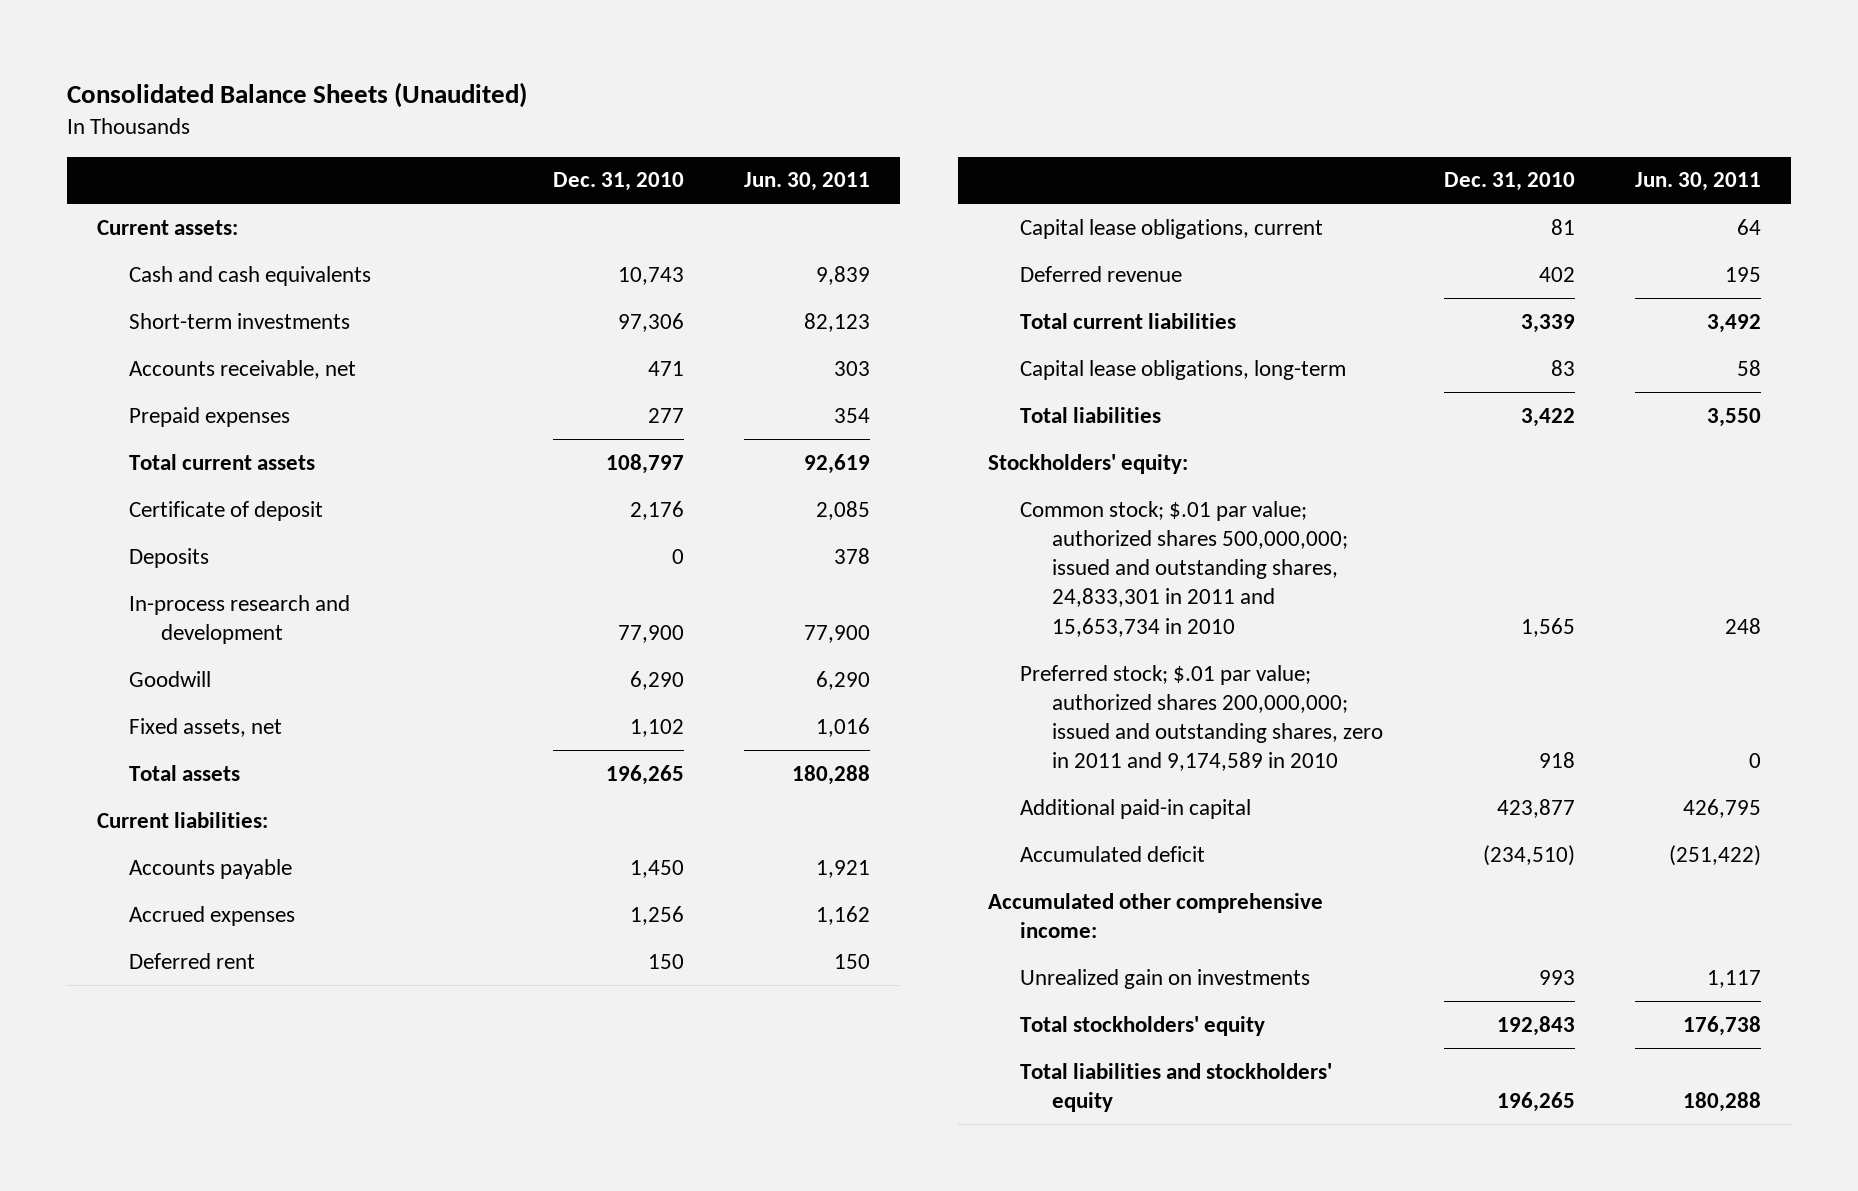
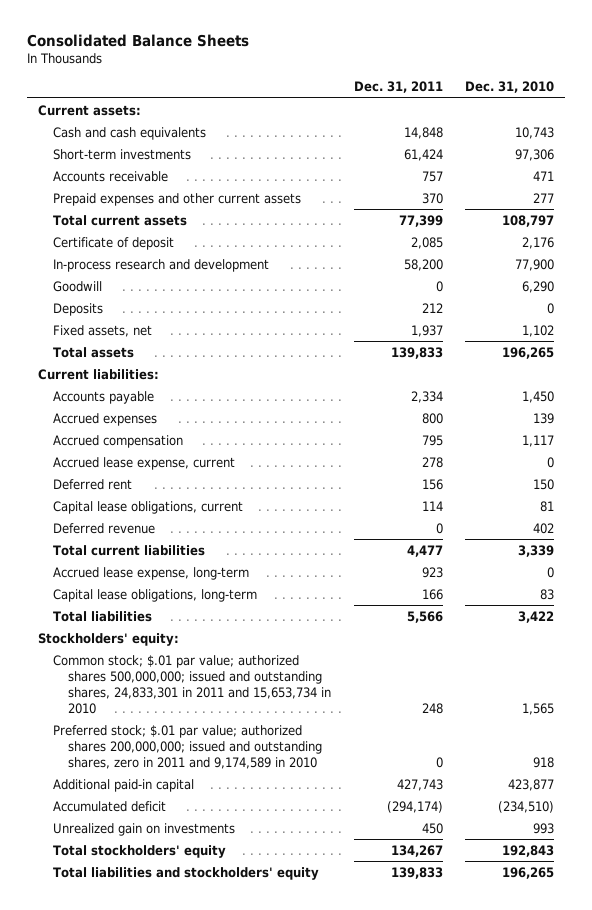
- Consolidated Balance Sheets (Unaudited)
+ Consolidated Balance Sheets
- | Dec. 31, 2010 | Jun. 30, 2011
+ | Dec. 31, 2011 | Dec. 31, 2010
- Accounts receivable, net | 471 | 303
- Prepaid expenses | 277 | 354
+ Accounts receivable | 757 | 471
+ Prepaid expenses and other current assets | 370 | 277
moved down: Deposits | 212 | 0
- Accrued expenses | 1,256 | 1,162
+ Accrued expenses | 800 | 139
+ Accrued compensation | 795 | 1,117
+ Accrued lease expense, current | 278 | 0
+ Accrued lease expense, long-term | 923 | 0
- Accumulated other comprehensive income:

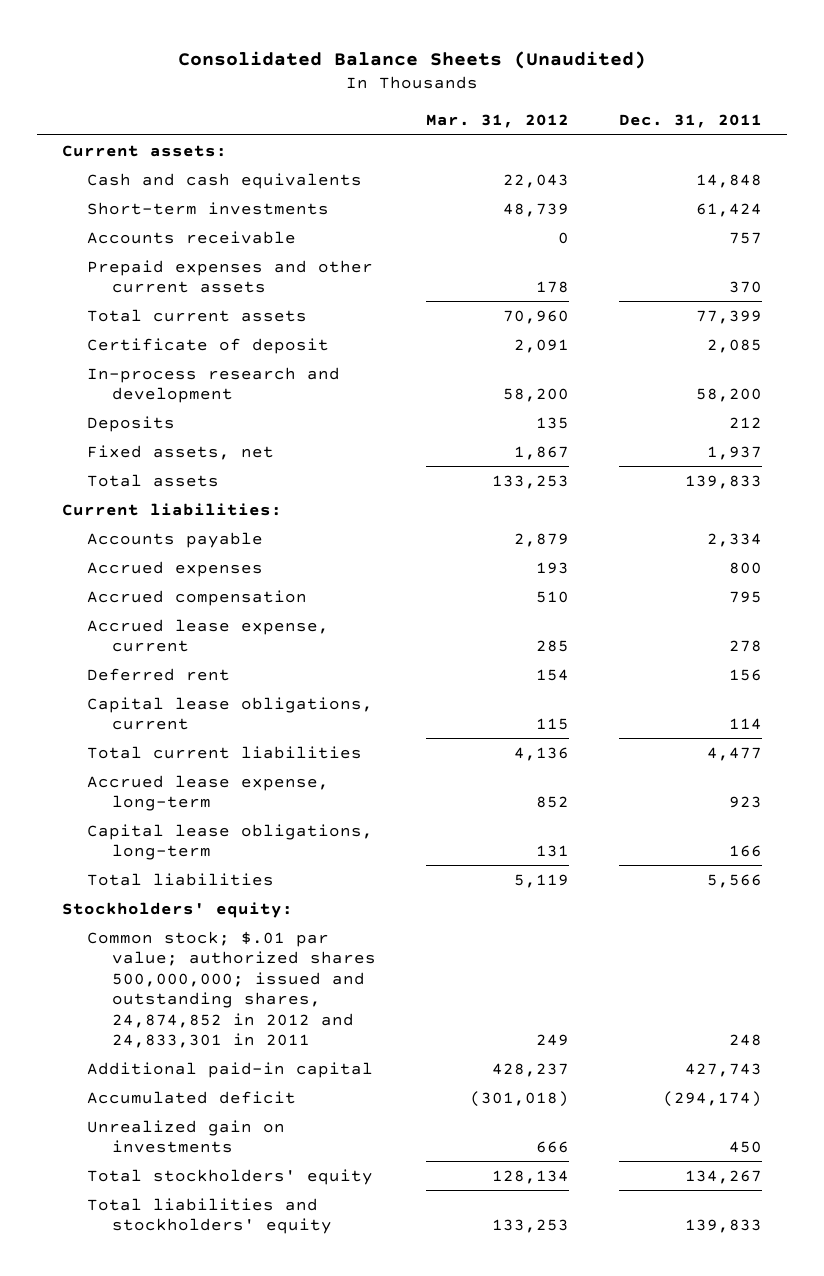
- Consolidated Balance Sheets
+ Consolidated Balance Sheets (Unaudited)
- | Dec. 31, 2011 | Dec. 31, 2010
+ | Mar. 31, 2012 | Dec. 31, 2011
- Goodwill | 0 | 6,290
- Deferred revenue | 0 | 402
- Common stock; $.01 par value; authorized shares 500,000,000; issued and outstanding shares, 24,833,301 in 2011 and 15,653,734 in 2010 | 248 | 1,565
- Preferred stock; $.01 par value; authorized shares 200,000,000; issued and outstanding shares, zero in 2011 and 9,174,589 in 2010 | 0 | 918
+ Common stock; $.01 par value; authorized shares 500,000,000; issued and outstanding shares, 24,874,852 in 2012 and 24,833,301 in 2011 | 249 | 248

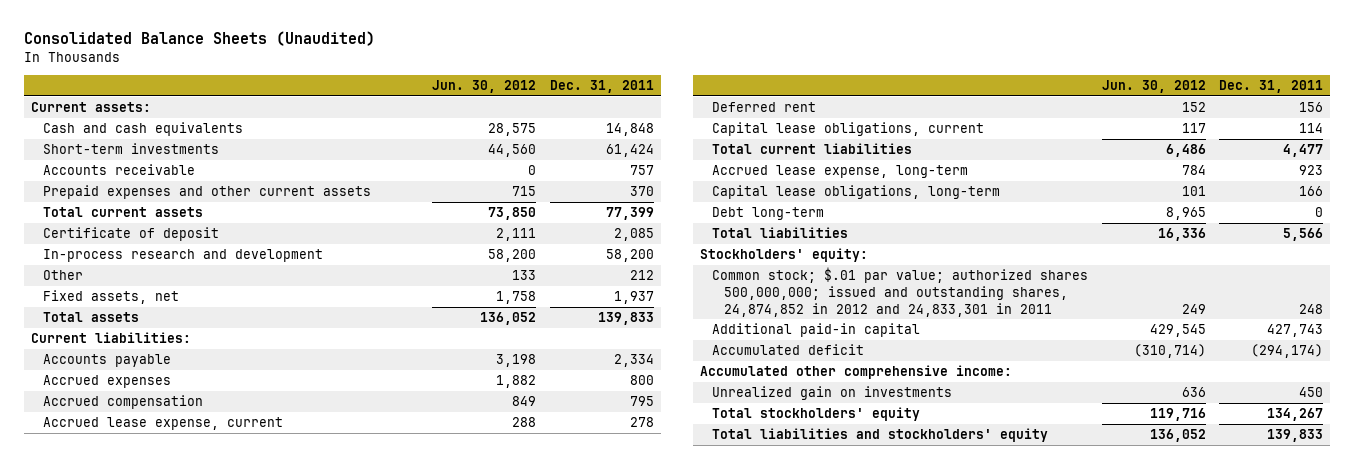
- | Mar. 31, 2012 | Dec. 31, 2011
+ | Jun. 30, 2012 | Dec. 31, 2011
- Deposits | 135 | 212
+ Other | 133 | 212
+ Debt long-term | 8,965 | 0
+ Accumulated other comprehensive income:

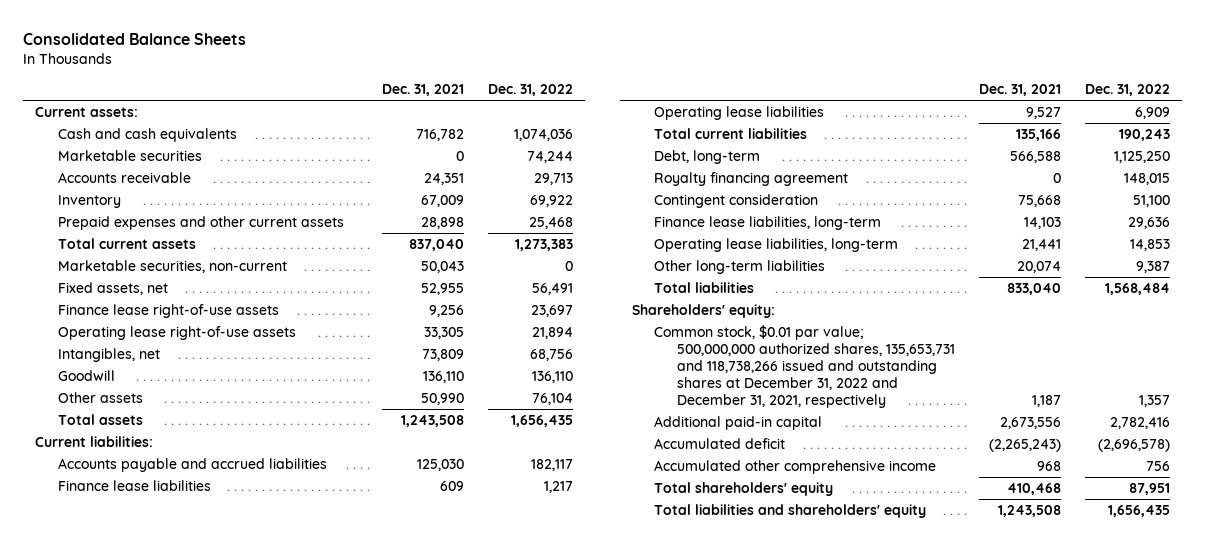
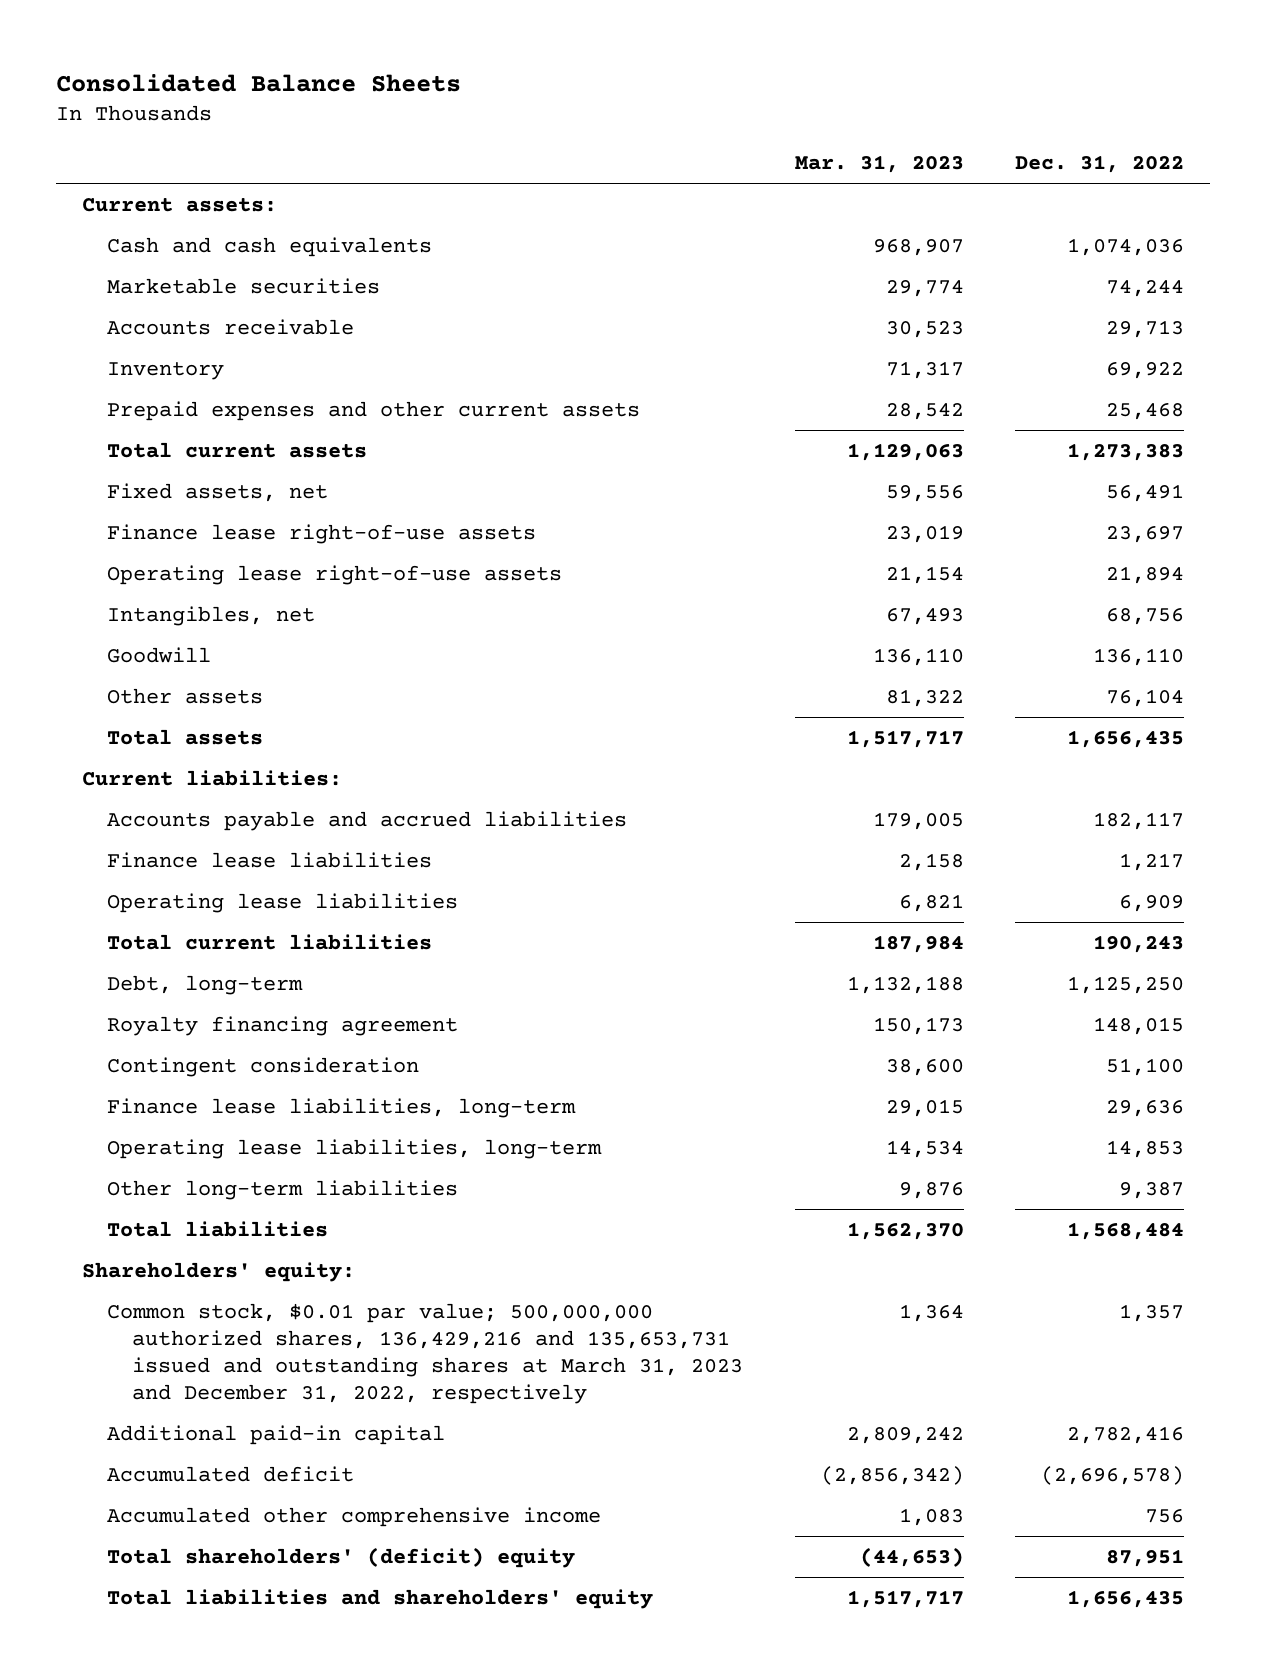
- | Dec. 31, 2021 | Dec. 31, 2022
+ | Mar. 31, 2023 | Dec. 31, 2022
- Marketable securities, non-current | 50,043 | 0
- Common stock, $0.01 par value; 500,000,000 authorized shares, 135,653,731 and 118,738,266 issued and outstanding shares at December 31, 2022 and December 31, 2021, respectively | 1,187 | 1,357
+ Common stock, $0.01 par value; 500,000,000 authorized shares, 136,429,216 and 135,653,731 issued and outstanding shares at March 31, 2023 and December 31, 2022, respectively | 1,364 | 1,357
- Total shareholders' equity | 410,468 | 87,951
+ Total shareholders' (deficit) equity | (44,653) | 87,951

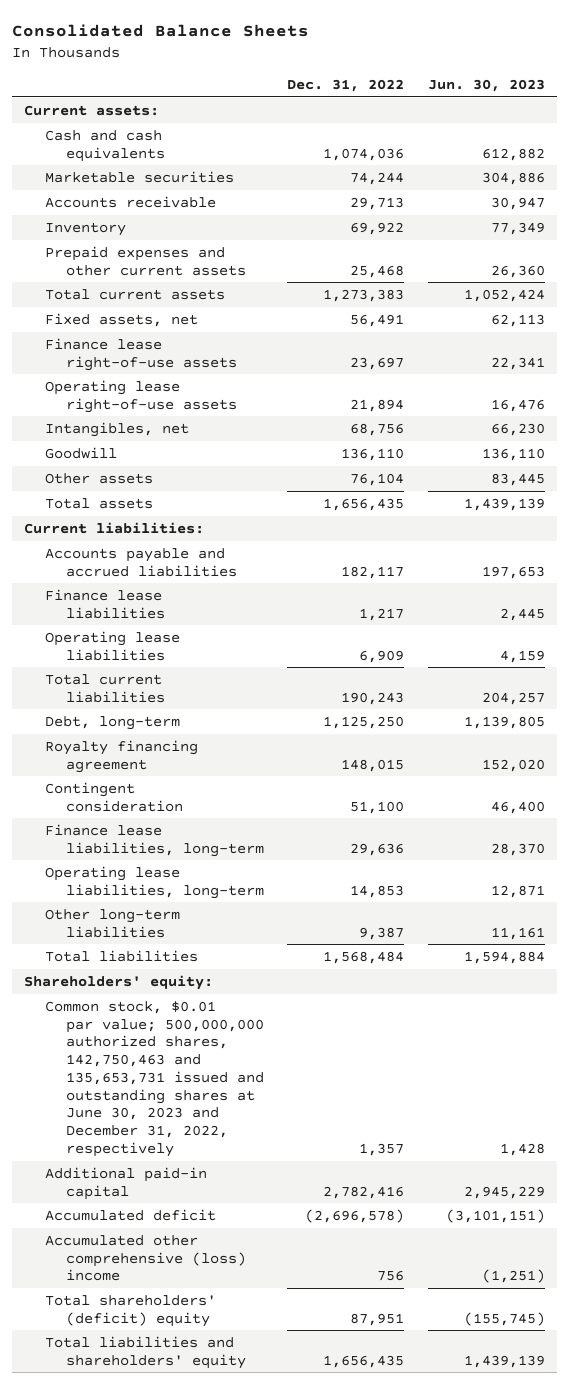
- | Mar. 31, 2023 | Dec. 31, 2022
+ | Dec. 31, 2022 | Jun. 30, 2023
- Common stock, $0.01 par value; 500,000,000 authorized shares, 136,429,216 and 135,653,731 issued and outstanding shares at March 31, 2023 and December 31, 2022, respectively | 1,364 | 1,357
+ Common stock, $0.01 par value; 500,000,000 authorized shares, 142,750,463 and 135,653,731 issued and outstanding shares at June 30, 2023 and December 31, 2022, respectively | 1,357 | 1,428
- Accumulated other comprehensive income | 1,083 | 756
+ Accumulated other comprehensive (loss) income | 756 | (1,251)

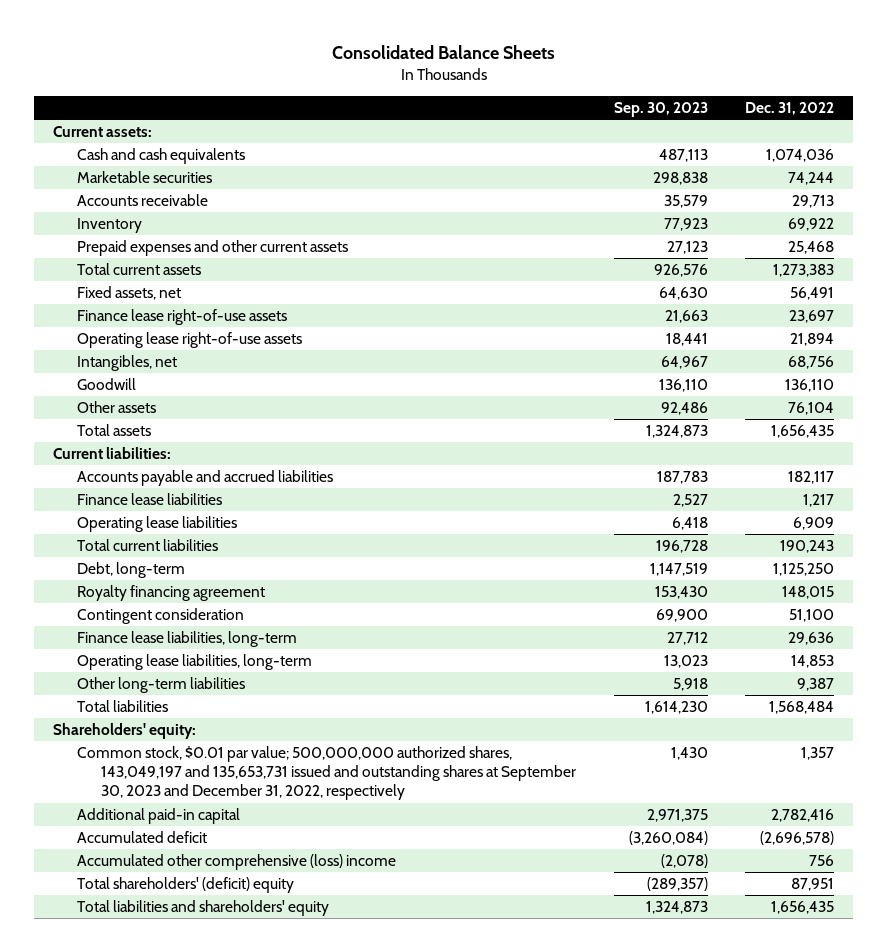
- | Dec. 31, 2022 | Jun. 30, 2023
+ | Sep. 30, 2023 | Dec. 31, 2022
- Common stock, $0.01 par value; 500,000,000 authorized shares, 142,750,463 and 135,653,731 issued and outstanding shares at June 30, 2023 and December 31, 2022, respectively | 1,357 | 1,428
+ Common stock, $0.01 par value; 500,000,000 authorized shares, 143,049,197 and 135,653,731 issued and outstanding shares at September 30, 2023 and December 31, 2022, respectively | 1,430 | 1,357

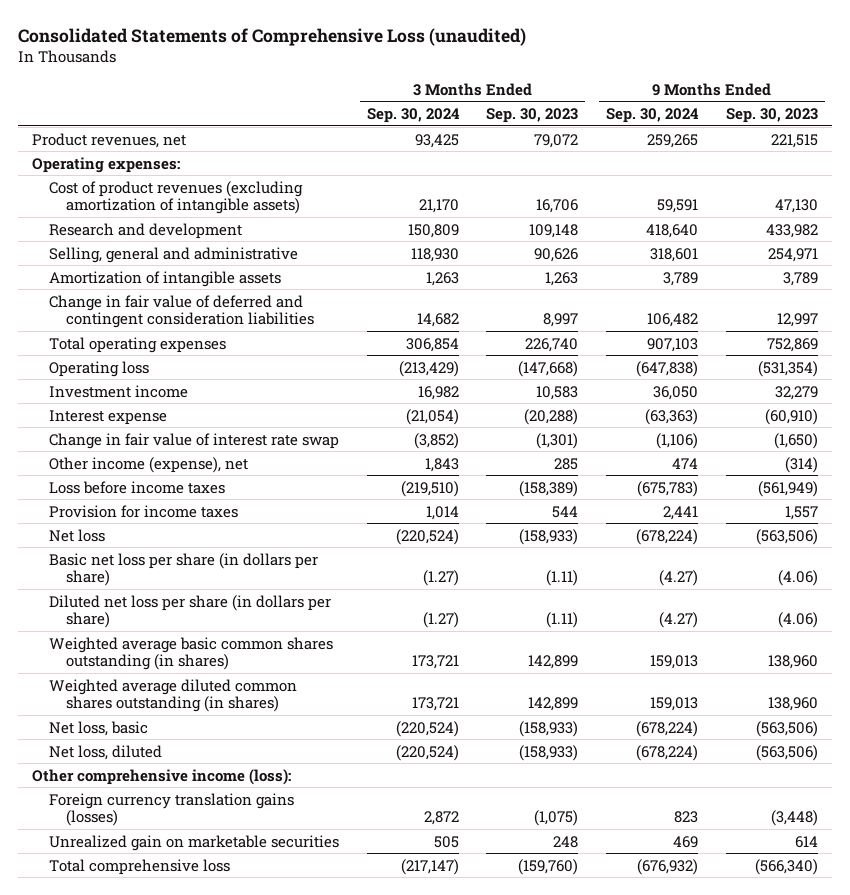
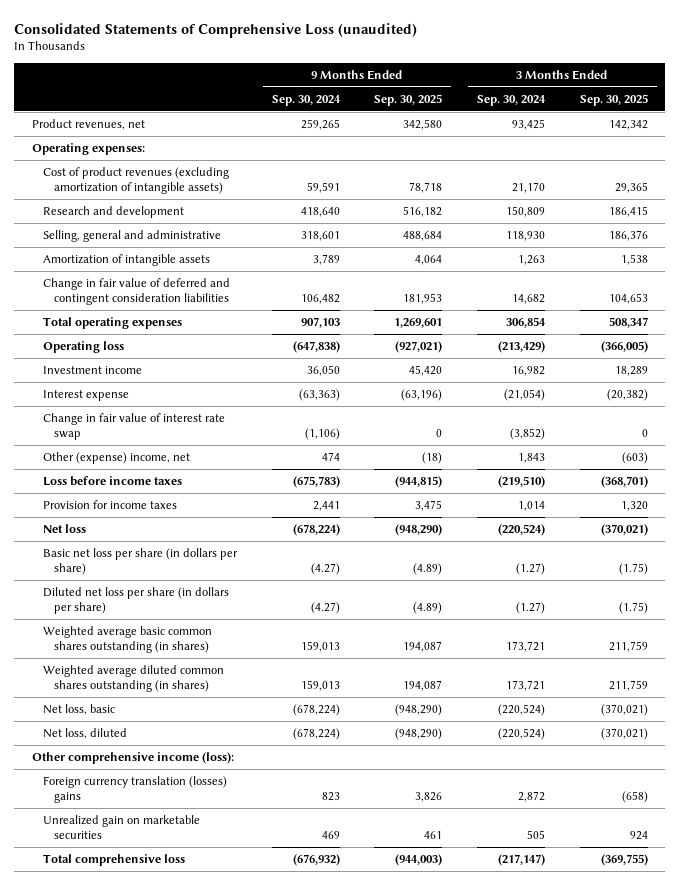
- | 3 Months Ended Sep. 30, 2024 | 3 Months Ended Sep. 30, 2023 | 9 Months Ended Sep. 30, 2024 | 9 Months Ended Sep. 30, 2023
+ | 9 Months Ended Sep. 30, 2024 | 9 Months Ended Sep. 30, 2025 | 3 Months Ended Sep. 30, 2024 | 3 Months Ended Sep. 30, 2025
- Other income (expense), net | 1,843 | 285 | 474 | (314)
+ Other (expense) income, net | 474 | (18) | 1,843 | (603)
- Foreign currency translation gains (losses) | 2,872 | (1,075) | 823 | (3,448)
+ Foreign currency translation (losses) gains | 823 | 3,826 | 2,872 | (658)

